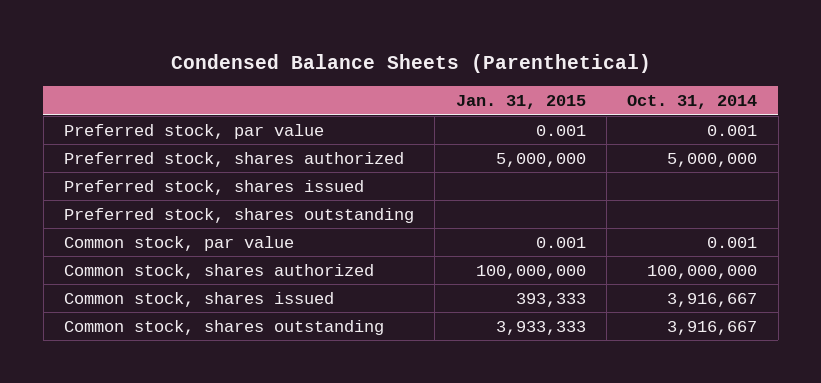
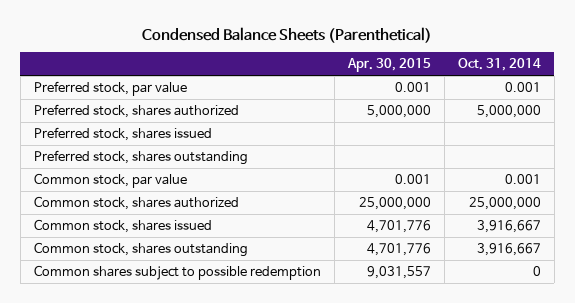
- | Jan. 31, 2015 | Oct. 31, 2014
+ | Apr. 30, 2015 | Oct. 31, 2014
- Common stock, shares authorized | 100,000,000 | 100,000,000
+ Common stock, shares authorized | 25,000,000 | 25,000,000
+ Common shares subject to possible redemption | 9,031,557 | 0

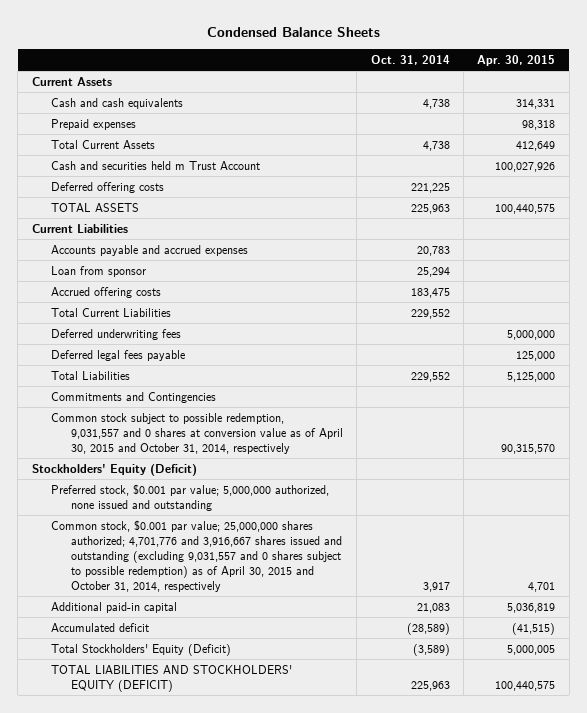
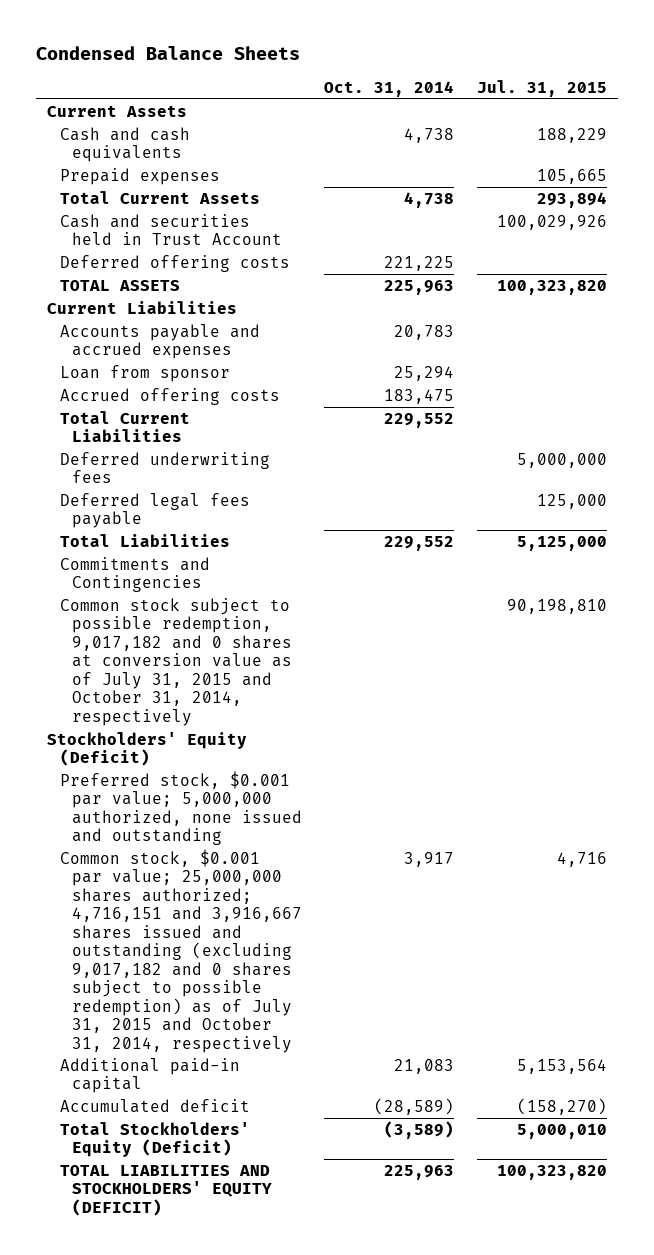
- | Oct. 31, 2014 | Apr. 30, 2015
+ | Oct. 31, 2014 | Jul. 31, 2015
- Cash and securities held m Trust Account | | 100,027,926
+ Cash and securities held in Trust Account | | 100,029,926
- Common stock subject to possible redemption, 9,031,557 and 0 shares at conversion value as of April 30, 2015 and October 31, 2014, respectively | | 90,315,570
+ Common stock subject to possible redemption, 9,017,182 and 0 shares at conversion value as of July 31, 2015 and October 31, 2014, respectively | | 90,198,810
- Common stock, $0.001 par value; 25,000,000 shares authorized; 4,701,776 and 3,916,667 shares issued and outstanding (excluding 9,031,557 and 0 shares subject to possible redemption) as of April 30, 2015 and October 31, 2014, respectively | 3,917 | 4,701
+ Common stock, $0.001 par value; 25,000,000 shares authorized; 4,716,151 and 3,916,667 shares issued and outstanding (excluding 9,017,182 and 0 shares subject to possible redemption) as of July 31, 2015 and October 31, 2014, respectively | 3,917 | 4,716

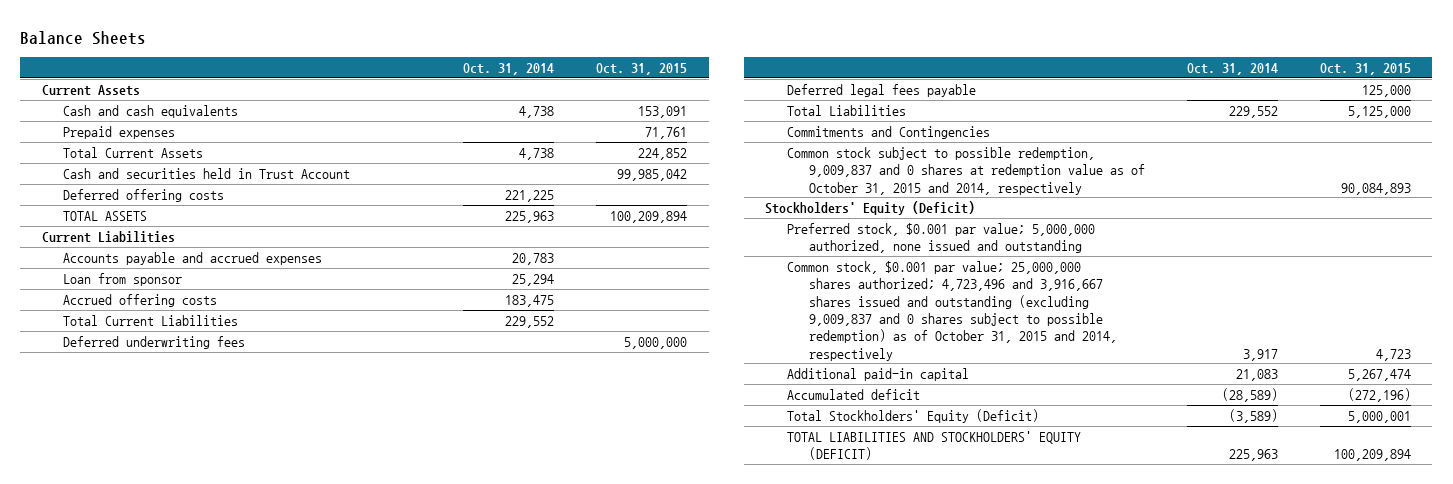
- Condensed Balance Sheets
+ Balance Sheets
- | Oct. 31, 2014 | Jul. 31, 2015
+ | Oct. 31, 2014 | Oct. 31, 2015
- Common stock subject to possible redemption, 9,017,182 and 0 shares at conversion value as of July 31, 2015 and October 31, 2014, respectively | | 90,198,810
+ Common stock subject to possible redemption, 9,009,837 and 0 shares at redemption value as of October 31, 2015 and 2014, respectively | | 90,084,893
- Common stock, $0.001 par value; 25,000,000 shares authorized; 4,716,151 and 3,916,667 shares issued and outstanding (excluding 9,017,182 and 0 shares subject to possible redemption) as of July 31, 2015 and October 31, 2014, respectively | 3,917 | 4,716
+ Common stock, $0.001 par value; 25,000,000 shares authorized; 4,723,496 and 3,916,667 shares issued and outstanding (excluding 9,009,837 and 0 shares subject to possible redemption) as of October 31, 2015 and 2014, respectively | 3,917 | 4,723

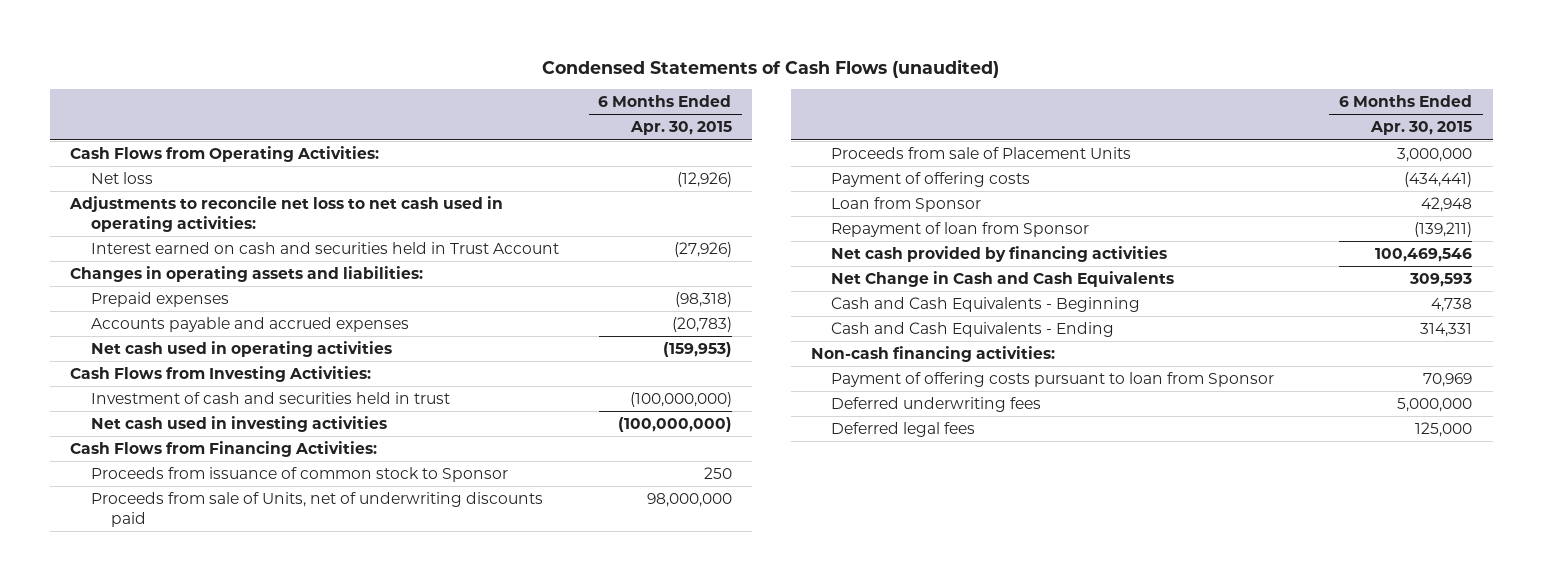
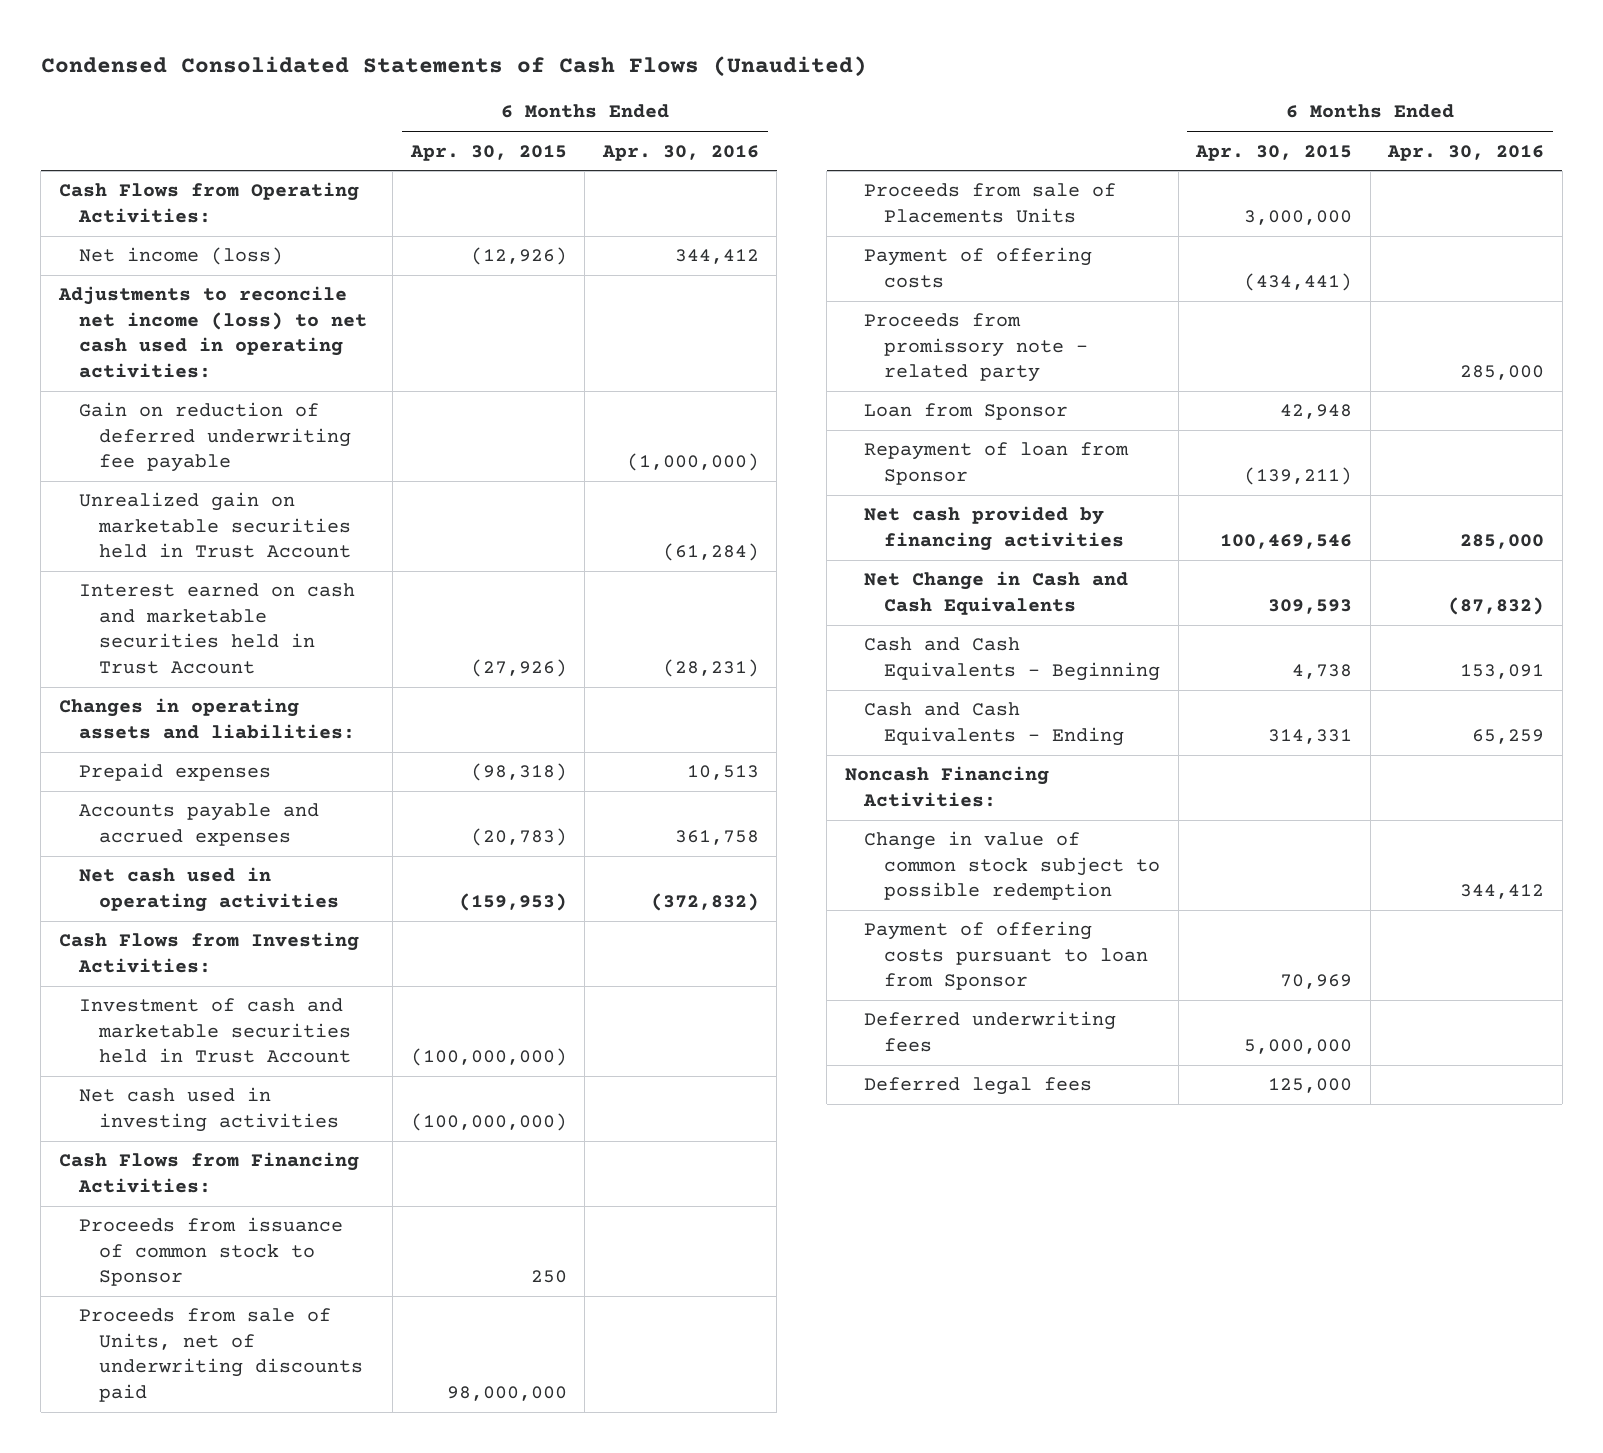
- Condensed Statements of Cash Flows (unaudited)
+ Condensed Consolidated Statements of Cash Flows (Unaudited)
- | 6 Months Ended Apr. 30, 2015
+ | 6 Months Ended Apr. 30, 2015 | 6 Months Ended Apr. 30, 2016
- Net loss | (12,926)
- Adjustments to reconcile net loss to net cash used in operating activities:
- Interest earned on cash and securities held in Trust Account | (27,926)
+ Net income (loss) | (12,926) | 344,412
+ Adjustments to reconcile net income (loss) to net cash used in operating activities:
+ Gain on reduction of deferred underwriting fee payable | | (1,000,000)
+ Unrealized gain on marketable securities held in Trust Account | | (61,284)
+ Interest earned on cash and marketable securities held in Trust Account | (27,926) | (28,231)
- Investment of cash and securities held in trust | (100,000,000)
+ Investment of cash and marketable securities held in Trust Account | (100,000,000) |
- Proceeds from sale of Placement Units | 3,000,000
+ Proceeds from sale of Placements Units | 3,000,000 |
+ Proceeds from promissory note - related party | | 285,000
- Non-cash financing activities:
+ Noncash Financing Activities:
+ Change in value of common stock subject to possible redemption | | 344,412

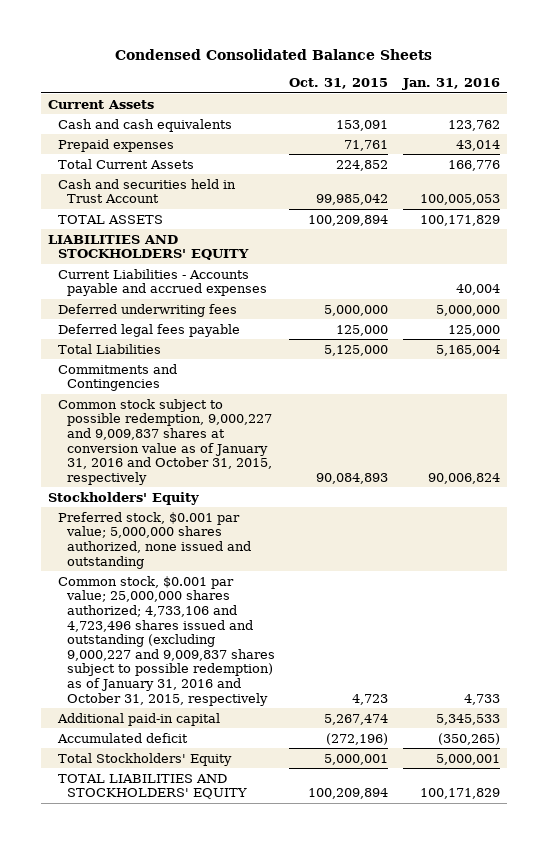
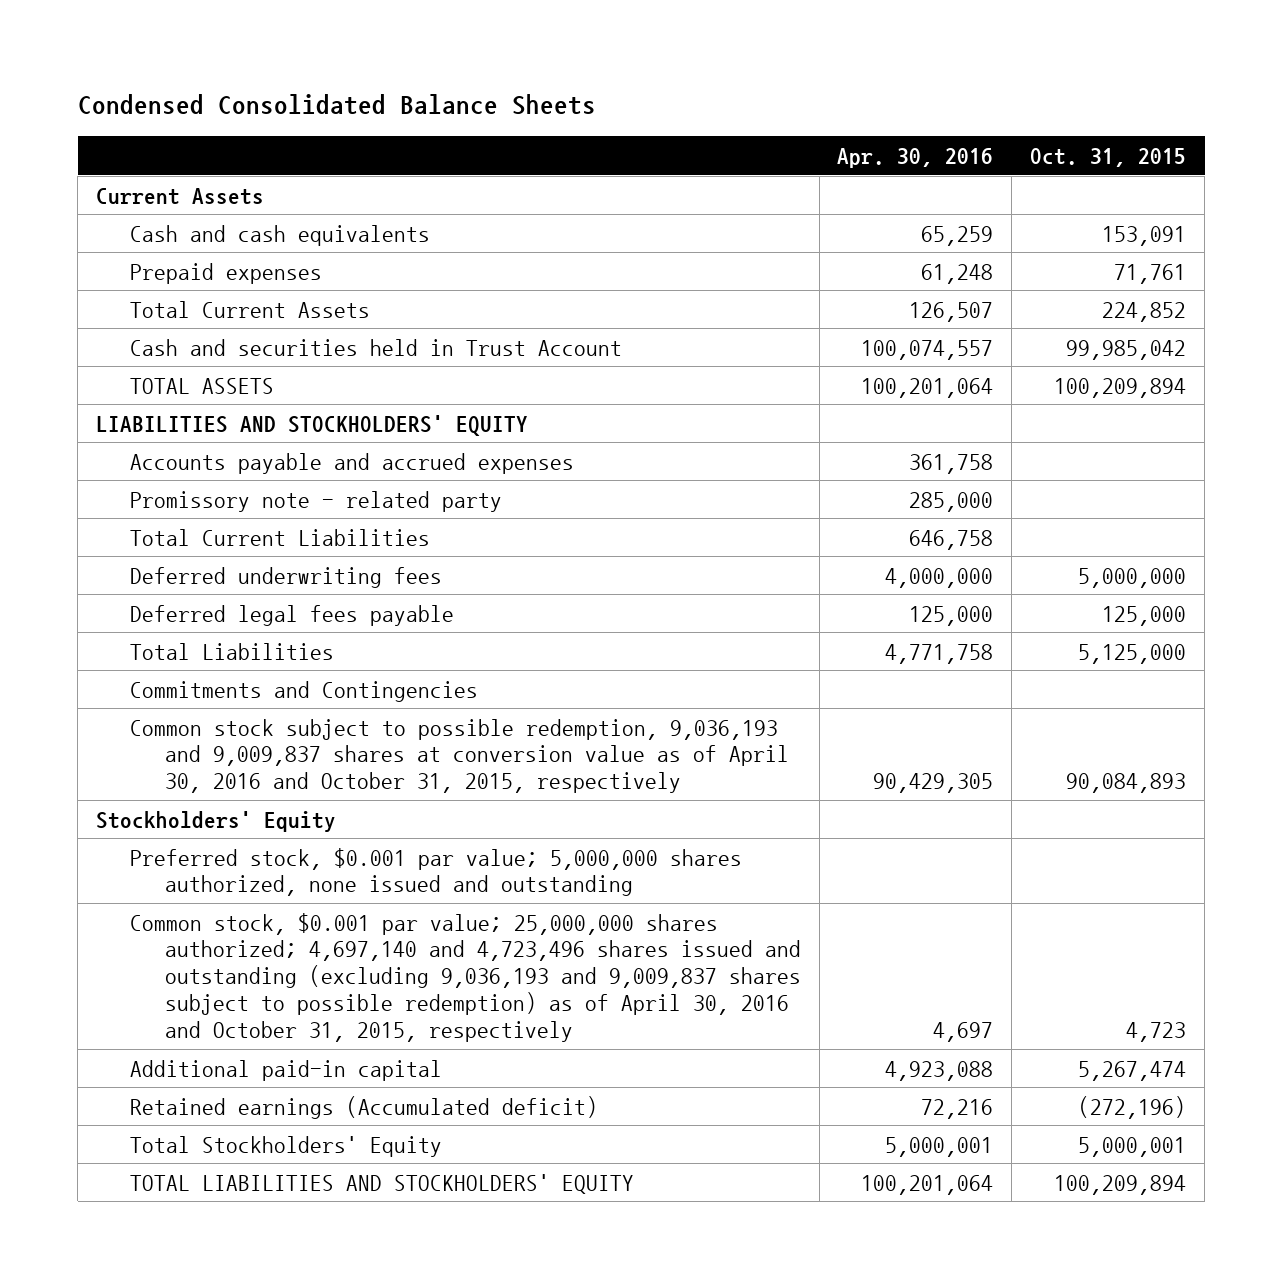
- | Oct. 31, 2015 | Jan. 31, 2016
+ | Apr. 30, 2016 | Oct. 31, 2015
- Current Liabilities - Accounts payable and accrued expenses | | 40,004
+ Accounts payable and accrued expenses | 361,758 |
+ Promissory note - related party | 285,000 |
+ Total Current Liabilities | 646,758 |
- Common stock subject to possible redemption, 9,000,227 and 9,009,837 shares at conversion value as of January 31, 2016 and October 31, 2015, respectively | 90,084,893 | 90,006,824
+ Common stock subject to possible redemption, 9,036,193 and 9,009,837 shares at conversion value as of April 30, 2016 and October 31, 2015, respectively | 90,429,305 | 90,084,893
- Common stock, $0.001 par value; 25,000,000 shares authorized; 4,733,106 and 4,723,496 shares issued and outstanding (excluding 9,000,227 and 9,009,837 shares subject to possible redemption) as of January 31, 2016 and October 31, 2015, respectively | 4,723 | 4,733
+ Common stock, $0.001 par value; 25,000,000 shares authorized; 4,697,140 and 4,723,496 shares issued and outstanding (excluding 9,036,193 and 9,009,837 shares subject to possible redemption) as of April 30, 2016 and October 31, 2015, respectively | 4,697 | 4,723
- Accumulated deficit | (272,196) | (350,265)
+ Retained earnings (Accumulated deficit) | 72,216 | (272,196)

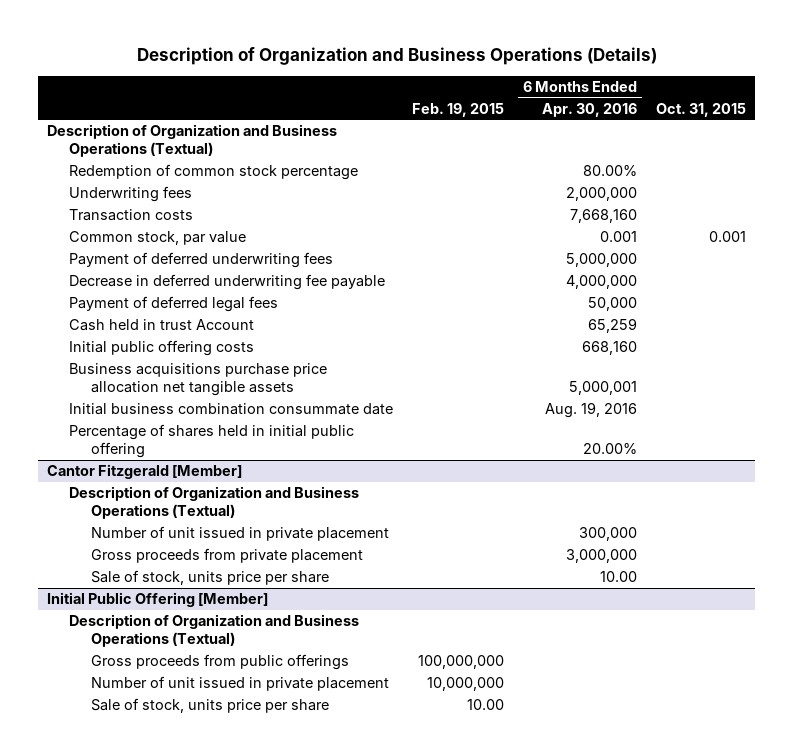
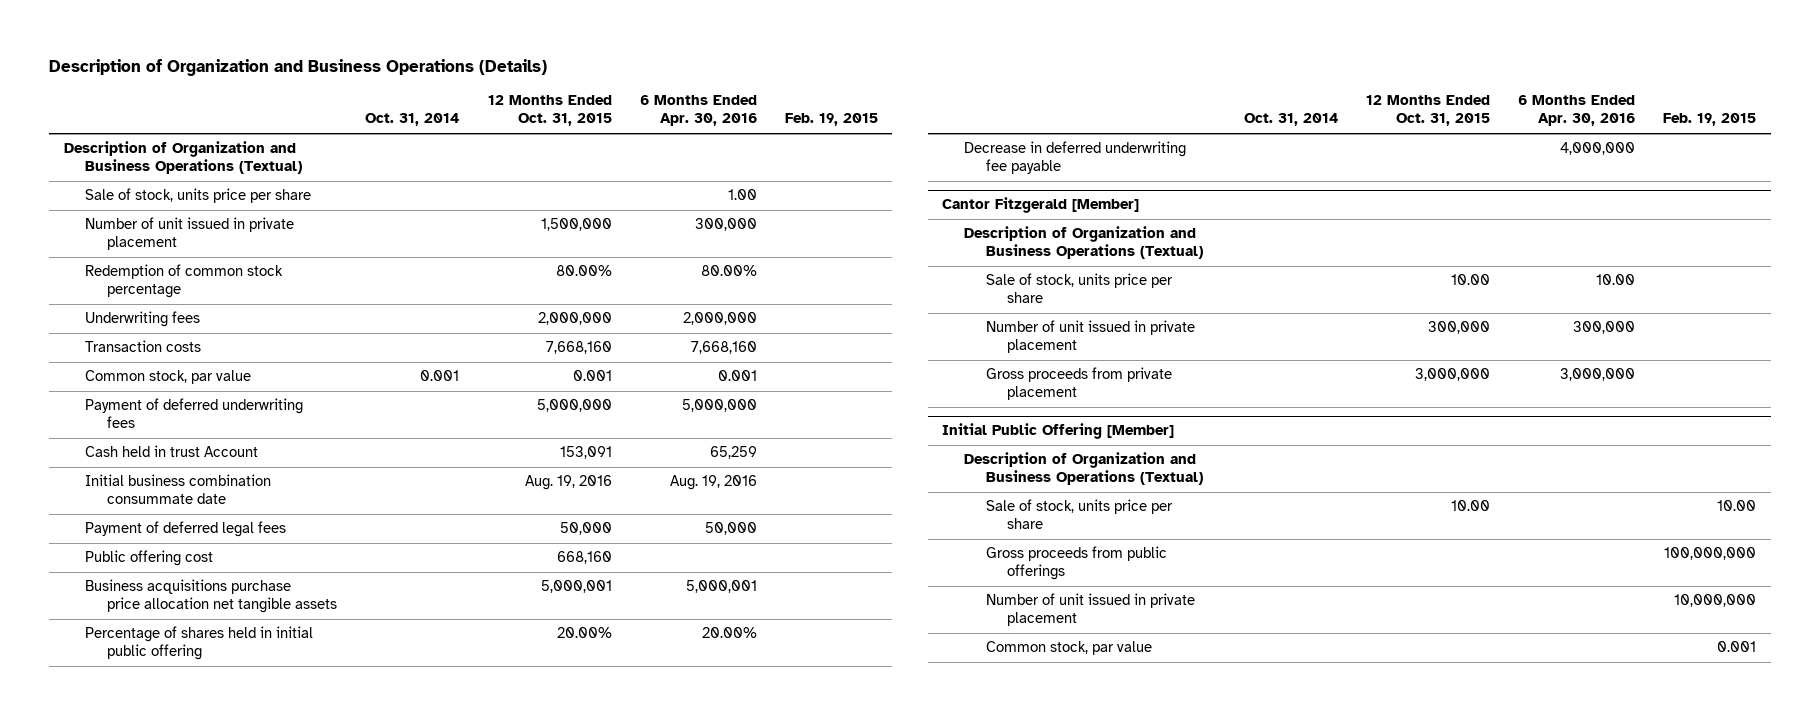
- | Feb. 19, 2015 | 6 Months Ended Apr. 30, 2016 | Oct. 31, 2015
+ | Oct. 31, 2014 | 12 Months Ended Oct. 31, 2015 | 6 Months Ended Apr. 30, 2016 | Feb. 19, 2015
+ Sale of stock, units price per share | | | 1.00 |
+ Number of unit issued in private placement | | 1,500,000 | 300,000 |
- Initial public offering costs | | 668,160 |
moved down: Payment of deferred legal fees | | 50,000 | 50,000 |
+ Public offering cost | | 668,160 | |
moved down: Business acquisitions purchase price allocation net tangible assets | | 5,000,001 | 5,000,001 |
moved down: Decrease in deferred underwriting fee payable | | | 4,000,000 |
@ Cantor Fitzgerald [Member]
moved up: Sale of stock, units price per share | | 10.00 | 10.00 |
@ Initial Public Offering [Member]
moved up: Sale of stock, units price per share | | 10.00 | | 10.00
+ Common stock, par value | | | | 0.001

